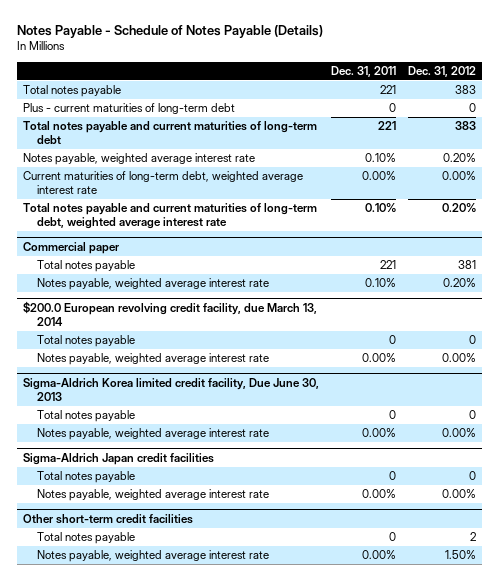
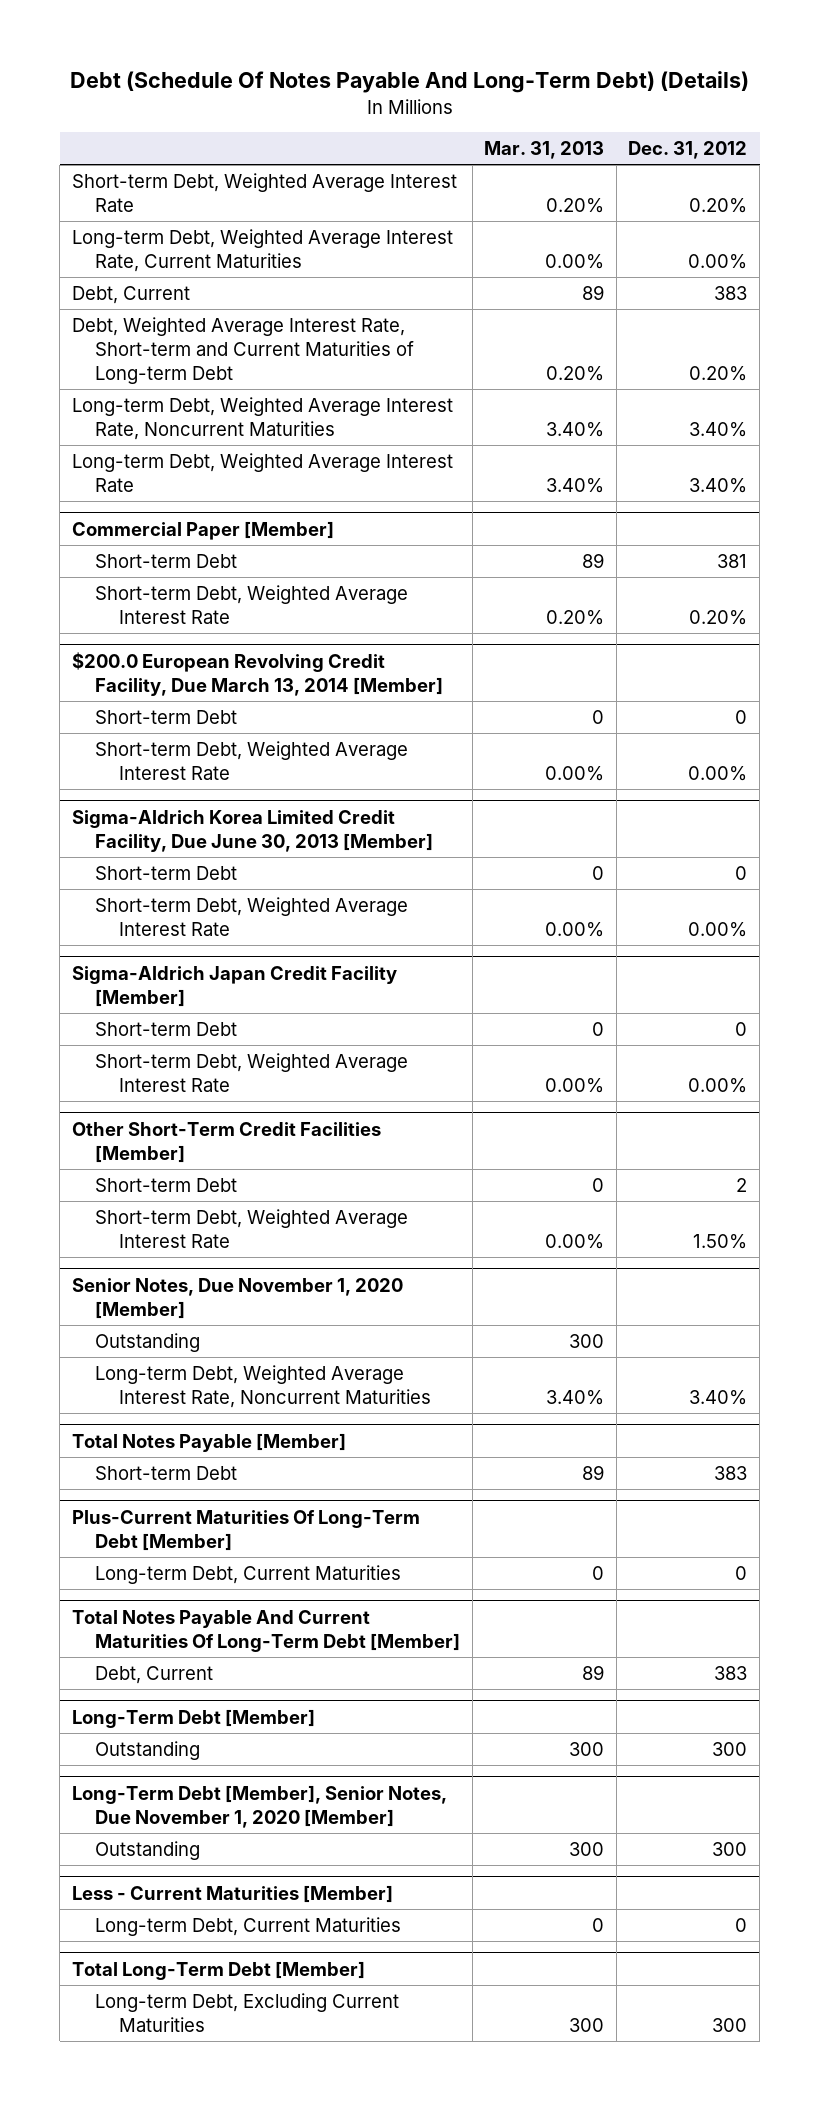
- Notes Payable - Schedule of Notes Payable (Details)
+ Debt (Schedule Of Notes Payable And Long-Term Debt) (Details)
- | Dec. 31, 2011 | Dec. 31, 2012
+ | Mar. 31, 2013 | Dec. 31, 2012
- Total notes payable | 221 | 383
- Plus - current maturities of long-term debt | 0 | 0
- Total notes payable and current maturities of long-term debt | 221 | 383
- Notes payable, weighted average interest rate | 0.10% | 0.20%
- Current maturities of long-term debt, weighted average interest rate | 0.00% | 0.00%
- Total notes payable and current maturities of long-term debt, weighted average interest rate | 0.10% | 0.20%
- Commercial paper
- Total notes payable | 221 | 381
- Notes payable, weighted average interest rate | 0.10% | 0.20%
- $200.0 European revolving credit facility, due March 13, 2014
- Total notes payable | 0 | 0
- Notes payable, weighted average interest rate | 0.00% | 0.00%
- Sigma-Aldrich Korea limited credit facility, Due June 30, 2013
- Total notes payable | 0 | 0
- Notes payable, weighted average interest rate | 0.00% | 0.00%
- Sigma-Aldrich Japan credit facilities
- Total notes payable | 0 | 0
- Notes payable, weighted average interest rate | 0.00% | 0.00%
- Other short-term credit facilities
- Total notes payable | 0 | 2
- Notes payable, weighted average interest rate | 0.00% | 1.50%
+ Short-term Debt, Weighted Average Interest Rate | 0.20% | 0.20%
+ Long-term Debt, Weighted Average Interest Rate, Current Maturities | 0.00% | 0.00%
+ Debt, Current | 89 | 383
+ Debt, Weighted Average Interest Rate, Short-term and Current Maturities of Long-term Debt | 0.20% | 0.20%
+ Long-term Debt, Weighted Average Interest Rate, Noncurrent Maturities | 3.40% | 3.40%
+ Long-term Debt, Weighted Average Interest Rate | 3.40% | 3.40%
+ Commercial Paper [Member]
+ Short-term Debt | 89 | 381
+ Short-term Debt, Weighted Average Interest Rate | 0.20% | 0.20%
+ $200.0 European Revolving Credit Facility, Due March 13, 2014 [Member]
+ Short-term Debt | 0 | 0
+ Short-term Debt, Weighted Average Interest Rate | 0.00% | 0.00%
+ Sigma-Aldrich Korea Limited Credit Facility, Due June 30, 2013 [Member]
+ Short-term Debt | 0 | 0
+ Short-term Debt, Weighted Average Interest Rate | 0.00% | 0.00%
+ Sigma-Aldrich Japan Credit Facility [Member]
+ Short-term Debt | 0 | 0
+ Short-term Debt, Weighted Average Interest Rate | 0.00% | 0.00%
+ Other Short-Term Credit Facilities [Member]
+ Short-term Debt | 0 | 2
+ Short-term Debt, Weighted Average Interest Rate | 0.00% | 1.50%
+ Senior Notes, Due November 1, 2020 [Member]
+ Outstanding | 300 |
+ Long-term Debt, Weighted Average Interest Rate, Noncurrent Maturities | 3.40% | 3.40%
+ Total Notes Payable [Member]
+ Short-term Debt | 89 | 383
+ Plus-Current Maturities Of Long-Term Debt [Member]
+ Long-term Debt, Current Maturities | 0 | 0
+ Total Notes Payable And Current Maturities Of Long-Term Debt [Member]
+ Debt, Current | 89 | 383
+ Long-Term Debt [Member]
+ Outstanding | 300 | 300
+ Long-Term Debt [Member], Senior Notes, Due November 1, 2020 [Member]
+ Outstanding | 300 | 300
+ Less - Current Maturities [Member]
+ Long-term Debt, Current Maturities | 0 | 0
+ Total Long-Term Debt [Member]
+ Long-term Debt, Excluding Current Maturities | 300 | 300

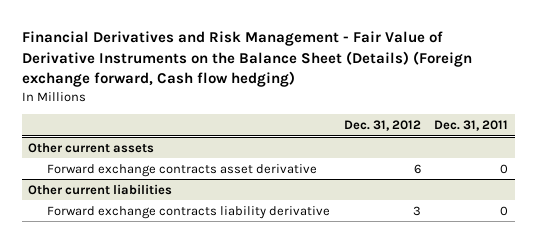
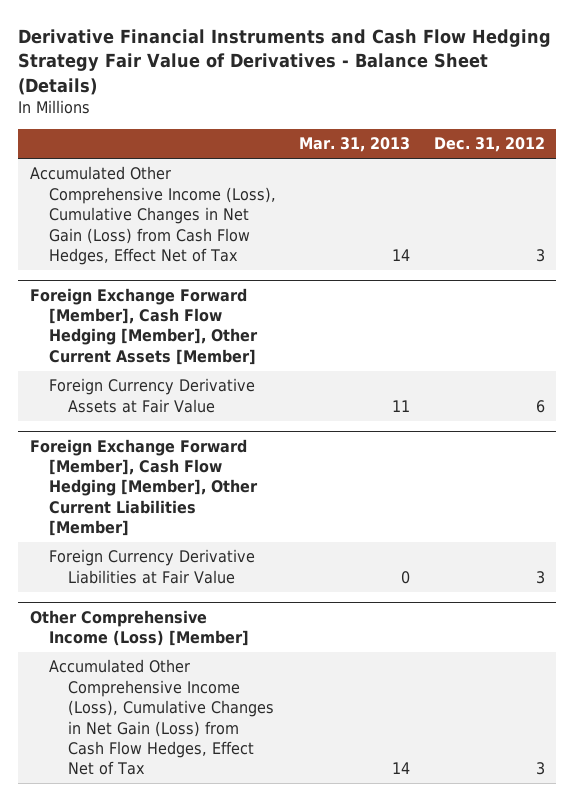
- Financial Derivatives and Risk Management - Fair Value of Derivative Instruments on the Balance Sheet (Details) (Foreign exchange forward, Cash flow hedging)
+ Derivative Financial Instruments and Cash Flow Hedging Strategy Fair Value of Derivatives - Balance Sheet (Details)
- | Dec. 31, 2012 | Dec. 31, 2011
+ | Mar. 31, 2013 | Dec. 31, 2012
- Other current assets
- Forward exchange contracts asset derivative | 6 | 0
- Other current liabilities
- Forward exchange contracts liability derivative | 3 | 0
+ Accumulated Other Comprehensive Income (Loss), Cumulative Changes in Net Gain (Loss) from Cash Flow Hedges, Effect Net of Tax | 14 | 3
+ Foreign Exchange Forward [Member], Cash Flow Hedging [Member], Other Current Assets [Member]
+ Foreign Currency Derivative Assets at Fair Value | 11 | 6
+ Foreign Exchange Forward [Member], Cash Flow Hedging [Member], Other Current Liabilities [Member]
+ Foreign Currency Derivative Liabilities at Fair Value | 0 | 3
+ Other Comprehensive Income (Loss) [Member]
+ Accumulated Other Comprehensive Income (Loss), Cumulative Changes in Net Gain (Loss) from Cash Flow Hedges, Effect Net of Tax | 14 | 3

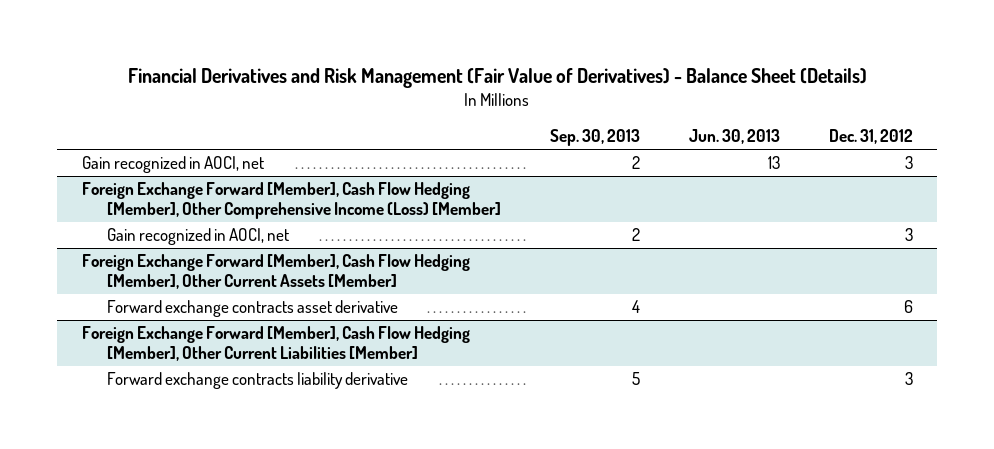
- Derivative Financial Instruments and Cash Flow Hedging Strategy Fair Value of Derivatives - Balance Sheet (Details)
+ Financial Derivatives and Risk Management (Fair Value of Derivatives) - Balance Sheet (Details)
- | Mar. 31, 2013 | Dec. 31, 2012
+ | Sep. 30, 2013 | Jun. 30, 2013 | Dec. 31, 2012
- Accumulated Other Comprehensive Income (Loss), Cumulative Changes in Net Gain (Loss) from Cash Flow Hedges, Effect Net of Tax | 14 | 3
+ Gain recognized in AOCI, net | 2 | 13 | 3
+ Foreign Exchange Forward [Member], Cash Flow Hedging [Member], Other Comprehensive Income (Loss) [Member]
+ Gain recognized in AOCI, net | 2 | | 3
@ Foreign Exchange Forward [Member], Cash Flow Hedging [Member], Other Current Assets [Member]
- Foreign Currency Derivative Assets at Fair Value | 11 | 6
+ Forward exchange contracts asset derivative | 4 | | 6
@ Foreign Exchange Forward [Member], Cash Flow Hedging [Member], Other Current Liabilities [Member]
- Foreign Currency Derivative Liabilities at Fair Value | 0 | 3
- Other Comprehensive Income (Loss) [Member]
- Accumulated Other Comprehensive Income (Loss), Cumulative Changes in Net Gain (Loss) from Cash Flow Hedges, Effect Net of Tax | 14 | 3
@ Foreign Exchange Forward [Member], Cash Flow Hedging [Member], Other Current Liabilities [Member]
+ Forward exchange contracts liability derivative | 5 | | 3

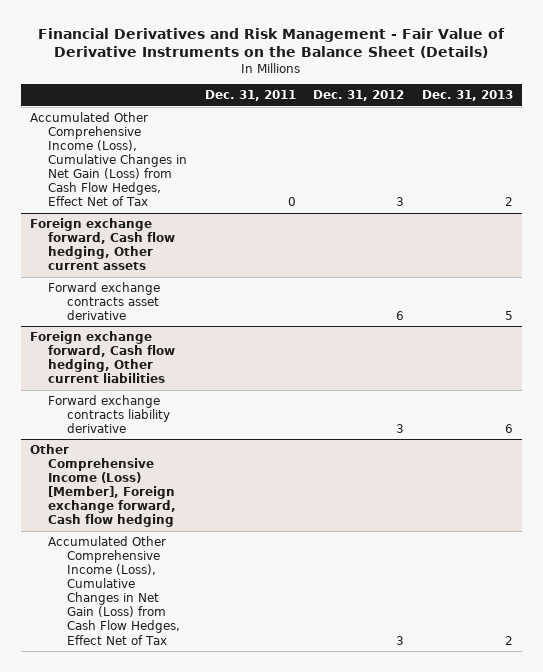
- Financial Derivatives and Risk Management (Fair Value of Derivatives) - Balance Sheet (Details)
+ Financial Derivatives and Risk Management - Fair Value of Derivative Instruments on the Balance Sheet (Details)
- | Sep. 30, 2013 | Jun. 30, 2013 | Dec. 31, 2012
+ | Dec. 31, 2011 | Dec. 31, 2012 | Dec. 31, 2013
- Gain recognized in AOCI, net | 2 | 13 | 3
- Foreign Exchange Forward [Member], Cash Flow Hedging [Member], Other Comprehensive Income (Loss) [Member]
- Gain recognized in AOCI, net | 2 | | 3
- Foreign Exchange Forward [Member], Cash Flow Hedging [Member], Other Current Assets [Member]
+ Accumulated Other Comprehensive Income (Loss), Cumulative Changes in Net Gain (Loss) from Cash Flow Hedges, Effect Net of Tax | 0 | 3 | 2
+ Foreign exchange forward, Cash flow hedging, Other current assets
- Foreign Exchange Forward [Member], Cash Flow Hedging [Member], Other Current Liabilities [Member]
+ Foreign exchange forward, Cash flow hedging, Other current liabilities
+ Other Comprehensive Income (Loss) [Member], Foreign exchange forward, Cash flow hedging
+ Accumulated Other Comprehensive Income (Loss), Cumulative Changes in Net Gain (Loss) from Cash Flow Hedges, Effect Net of Tax | | 3 | 2

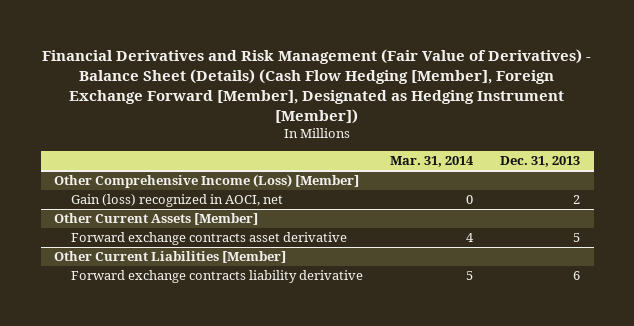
- Financial Derivatives and Risk Management - Fair Value of Derivative Instruments on the Balance Sheet (Details)
+ Financial Derivatives and Risk Management (Fair Value of Derivatives) - Balance Sheet (Details) (Cash Flow Hedging [Member], Foreign Exchange Forward [Member], Designated as Hedging Instrument [Member])
- | Dec. 31, 2011 | Dec. 31, 2012 | Dec. 31, 2013
+ | Mar. 31, 2014 | Dec. 31, 2013
- Accumulated Other Comprehensive Income (Loss), Cumulative Changes in Net Gain (Loss) from Cash Flow Hedges, Effect Net of Tax | 0 | 3 | 2
- Foreign exchange forward, Cash flow hedging, Other current assets
+ Other Comprehensive Income (Loss) [Member]
+ Gain (loss) recognized in AOCI, net | 0 | 2
+ Other Current Assets [Member]
- Foreign exchange forward, Cash flow hedging, Other current liabilities
+ Other Current Liabilities [Member]
- Other Comprehensive Income (Loss) [Member], Foreign exchange forward, Cash flow hedging
- Accumulated Other Comprehensive Income (Loss), Cumulative Changes in Net Gain (Loss) from Cash Flow Hedges, Effect Net of Tax | | 3 | 2

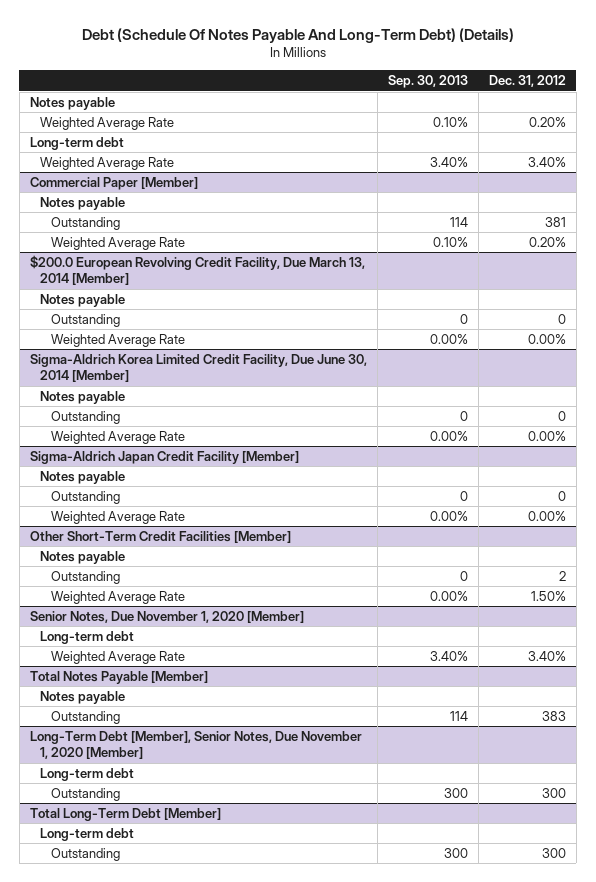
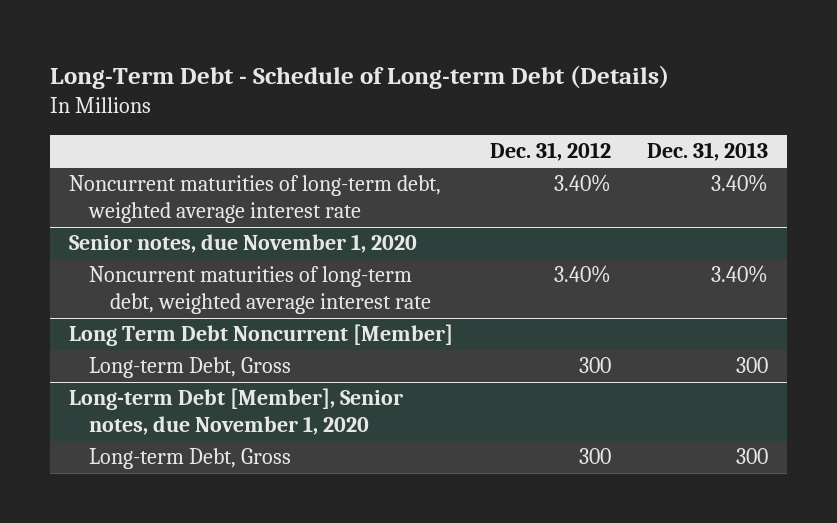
- Debt (Schedule Of Notes Payable And Long-Term Debt) (Details)
+ Long-Term Debt - Schedule of Long-term Debt (Details)
- | Sep. 30, 2013 | Dec. 31, 2012
+ | Dec. 31, 2012 | Dec. 31, 2013
- Notes payable
- Weighted Average Rate | 0.10% | 0.20%
- Long-term debt
- Weighted Average Rate | 3.40% | 3.40%
- Commercial Paper [Member]
- Notes payable
- Outstanding | 114 | 381
- Weighted Average Rate | 0.10% | 0.20%
- $200.0 European Revolving Credit Facility, Due March 13, 2014 [Member]
- Notes payable
- Outstanding | 0 | 0
- Weighted Average Rate | 0.00% | 0.00%
- Sigma-Aldrich Korea Limited Credit Facility, Due June 30, 2014 [Member]
- Notes payable
- Outstanding | 0 | 0
- Weighted Average Rate | 0.00% | 0.00%
- Sigma-Aldrich Japan Credit Facility [Member]
- Notes payable
- Outstanding | 0 | 0
- Weighted Average Rate | 0.00% | 0.00%
- Other Short-Term Credit Facilities [Member]
- Notes payable
- Outstanding | 0 | 2
- Weighted Average Rate | 0.00% | 1.50%
- Senior Notes, Due November 1, 2020 [Member]
- Long-term debt
- Weighted Average Rate | 3.40% | 3.40%
- Total Notes Payable [Member]
- Notes payable
- Outstanding | 114 | 383
- Long-Term Debt [Member], Senior Notes, Due November 1, 2020 [Member]
- Long-term debt
- Outstanding | 300 | 300
- Total Long-Term Debt [Member]
- Long-term debt
- Outstanding | 300 | 300
+ Noncurrent maturities of long-term debt, weighted average interest rate | 3.40% | 3.40%
+ Senior notes, due November 1, 2020
+ Noncurrent maturities of long-term debt, weighted average interest rate | 3.40% | 3.40%
+ Long Term Debt Noncurrent [Member]
+ Long-term Debt, Gross | 300 | 300
+ Long-term Debt [Member], Senior notes, due November 1, 2020
+ Long-term Debt, Gross | 300 | 300

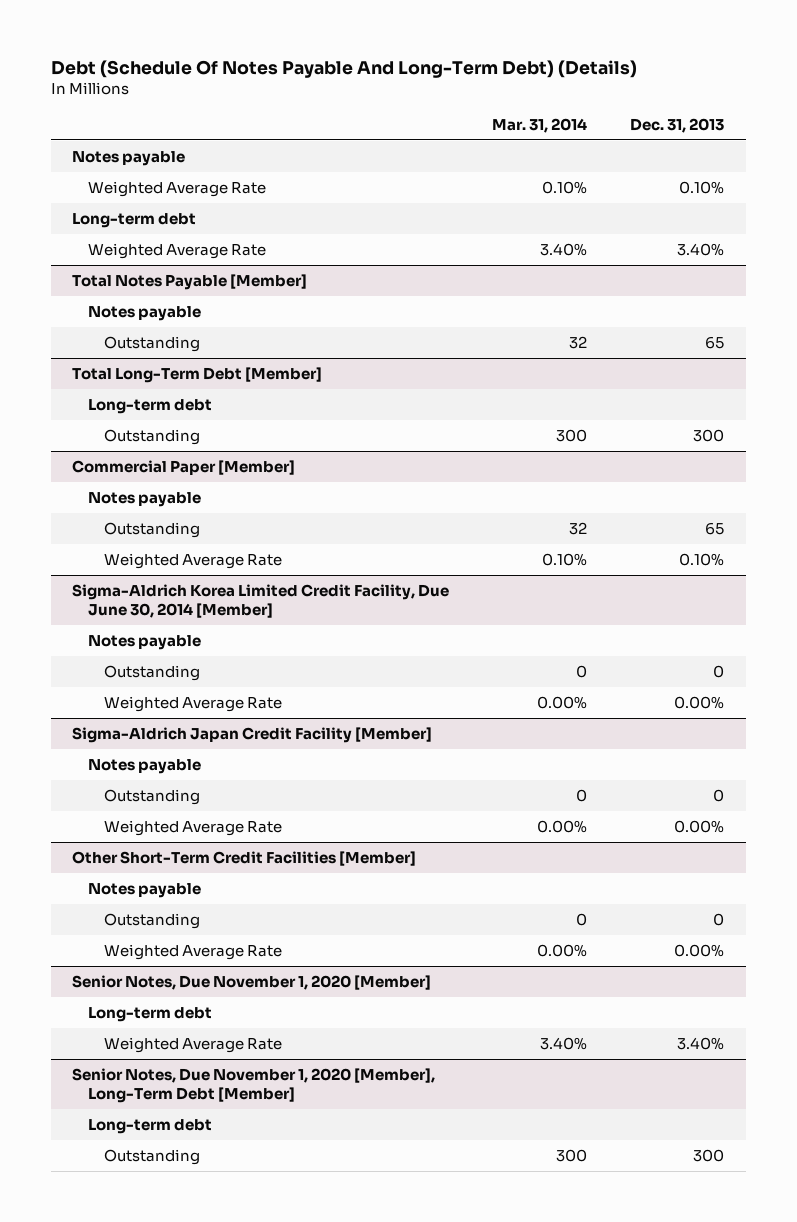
- Long-Term Debt - Schedule of Long-term Debt (Details)
+ Debt (Schedule Of Notes Payable And Long-Term Debt) (Details)
- | Dec. 31, 2012 | Dec. 31, 2013
+ | Mar. 31, 2014 | Dec. 31, 2013
- Noncurrent maturities of long-term debt, weighted average interest rate | 3.40% | 3.40%
- Senior notes, due November 1, 2020
- Noncurrent maturities of long-term debt, weighted average interest rate | 3.40% | 3.40%
- Long Term Debt Noncurrent [Member]
- Long-term Debt, Gross | 300 | 300
- Long-term Debt [Member], Senior notes, due November 1, 2020
- Long-term Debt, Gross | 300 | 300
+ Notes payable
+ Weighted Average Rate | 0.10% | 0.10%
+ Long-term debt
+ Weighted Average Rate | 3.40% | 3.40%
+ Total Notes Payable [Member]
+ Notes payable
+ Outstanding | 32 | 65
+ Total Long-Term Debt [Member]
+ Long-term debt
+ Outstanding | 300 | 300
+ Commercial Paper [Member]
+ Notes payable
+ Outstanding | 32 | 65
+ Weighted Average Rate | 0.10% | 0.10%
+ Sigma-Aldrich Korea Limited Credit Facility, Due June 30, 2014 [Member]
+ Notes payable
+ Outstanding | 0 | 0
+ Weighted Average Rate | 0.00% | 0.00%
+ Sigma-Aldrich Japan Credit Facility [Member]
+ Notes payable
+ Outstanding | 0 | 0
+ Weighted Average Rate | 0.00% | 0.00%
+ Other Short-Term Credit Facilities [Member]
+ Notes payable
+ Outstanding | 0 | 0
+ Weighted Average Rate | 0.00% | 0.00%
+ Senior Notes, Due November 1, 2020 [Member]
+ Long-term debt
+ Weighted Average Rate | 3.40% | 3.40%
+ Senior Notes, Due November 1, 2020 [Member], Long-Term Debt [Member]
+ Long-term debt
+ Outstanding | 300 | 300

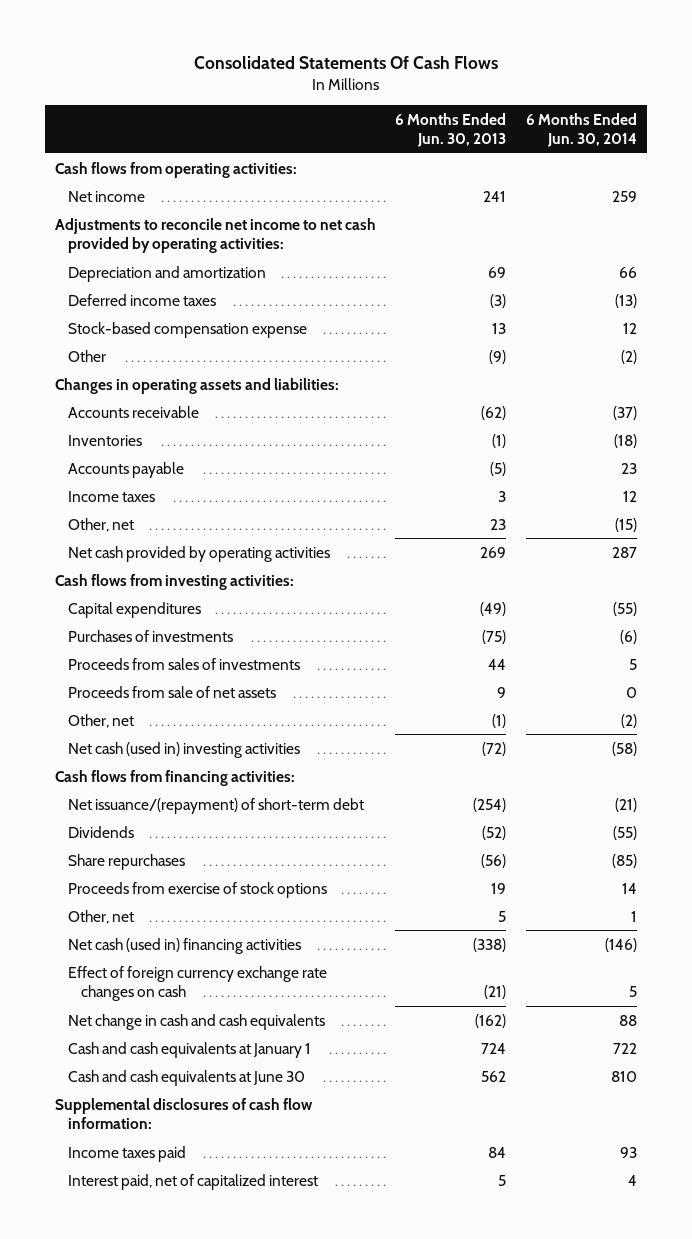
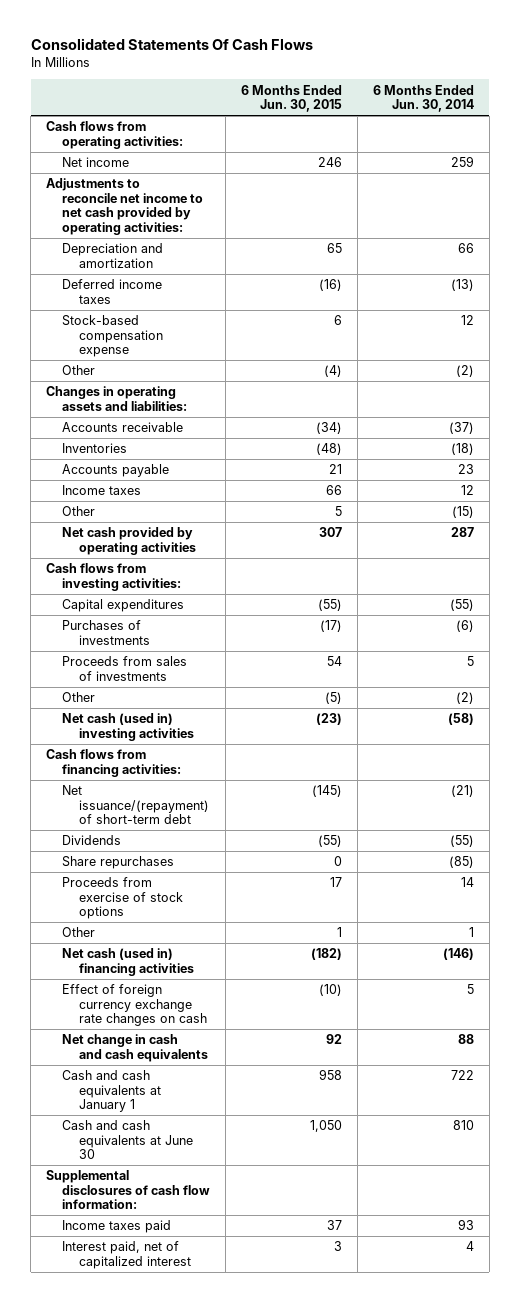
- | 6 Months Ended Jun. 30, 2013 | 6 Months Ended Jun. 30, 2014
+ | 6 Months Ended Jun. 30, 2015 | 6 Months Ended Jun. 30, 2014
- Other, net | 23 | (15)
+ Other | 5 | (15)
- Proceeds from sale of net assets | 9 | 0
- Other, net | (1) | (2)
+ Other | (5) | (2)
- Other, net | 5 | 1
+ Other | 1 | 1

